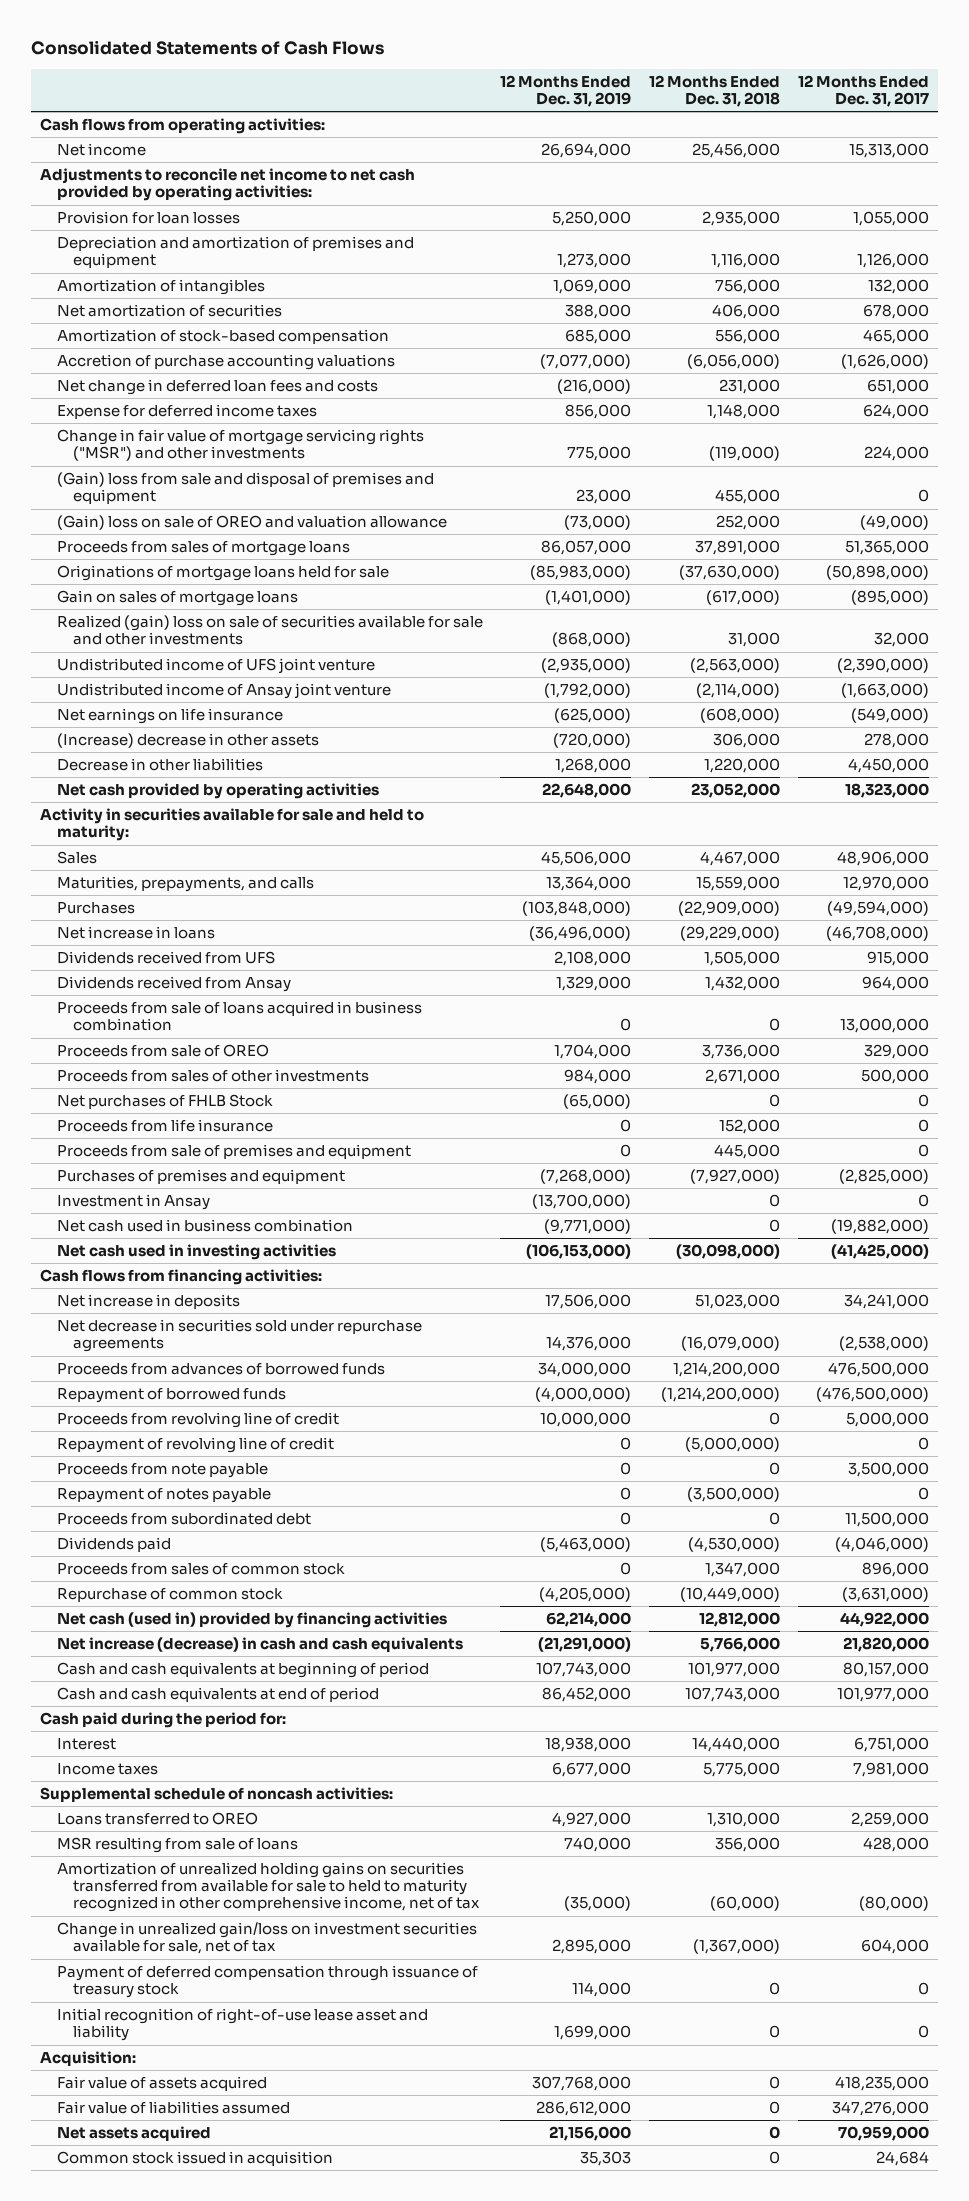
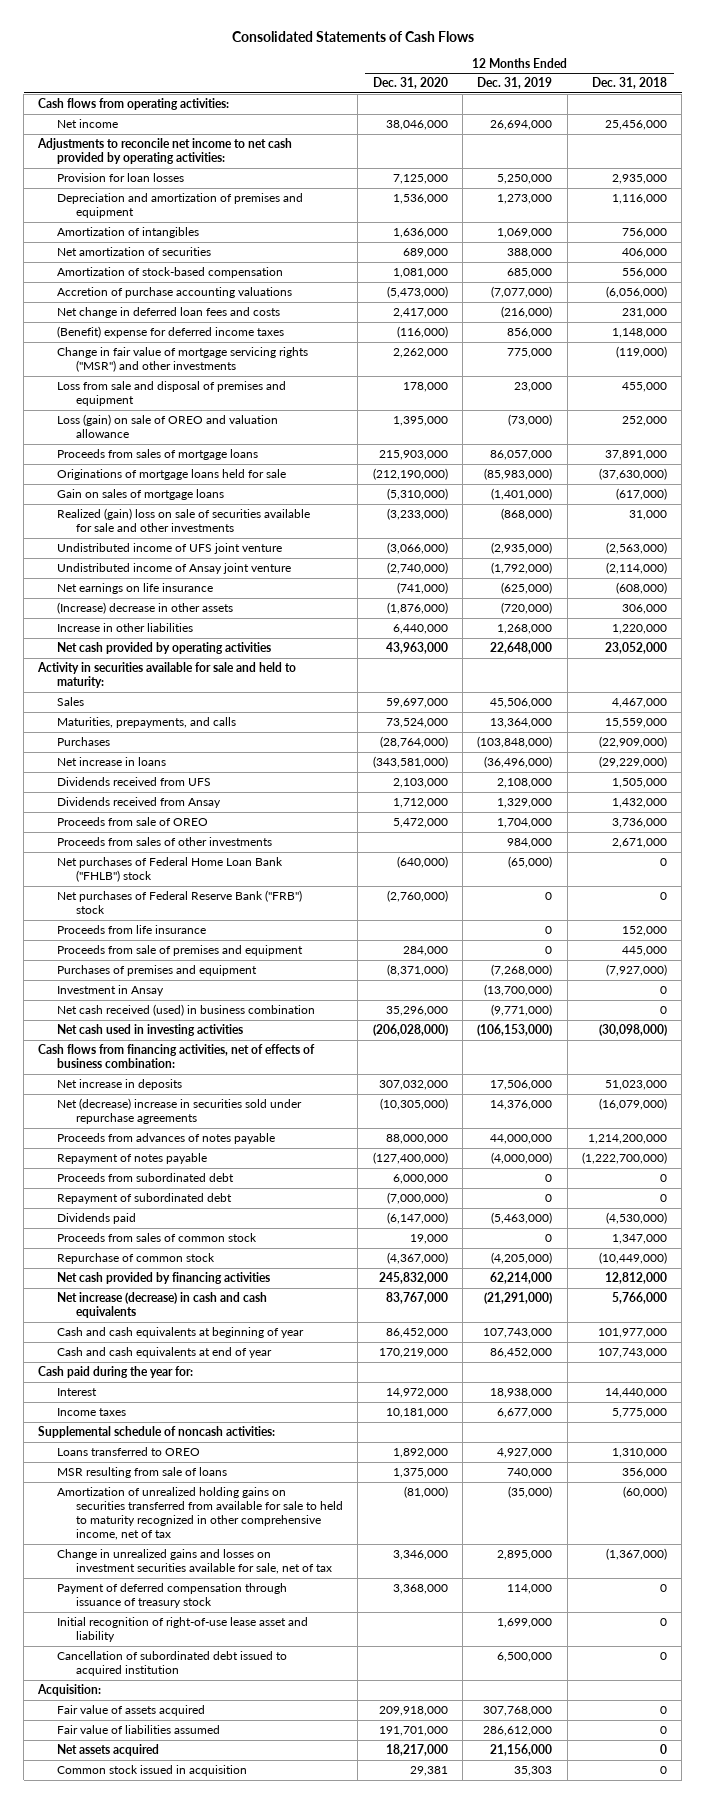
- | 12 Months Ended Dec. 31, 2019 | 12 Months Ended Dec. 31, 2018 | 12 Months Ended Dec. 31, 2017
+ | 12 Months Ended Dec. 31, 2020 | 12 Months Ended Dec. 31, 2019 | 12 Months Ended Dec. 31, 2018
- Expense for deferred income taxes | 856,000 | 1,148,000 | 624,000
+ (Benefit) expense for deferred income taxes | (116,000) | 856,000 | 1,148,000
- (Gain) loss from sale and disposal of premises and equipment | 23,000 | 455,000 | 0
- (Gain) loss on sale of OREO and valuation allowance | (73,000) | 252,000 | (49,000)
+ Loss from sale and disposal of premises and equipment | 178,000 | 23,000 | 455,000
+ Loss (gain) on sale of OREO and valuation allowance | 1,395,000 | (73,000) | 252,000
- Decrease in other liabilities | 1,268,000 | 1,220,000 | 4,450,000
+ Increase in other liabilities | 6,440,000 | 1,268,000 | 1,220,000
- Proceeds from sale of loans acquired in business combination | 0 | 0 | 13,000,000
- Net purchases of FHLB Stock | (65,000) | 0 | 0
+ Net purchases of Federal Home Loan Bank ("FHLB") stock | (640,000) | (65,000) | 0
+ Net purchases of Federal Reserve Bank ("FRB") stock | (2,760,000) | 0 | 0
- Net cash used in business combination | (9,771,000) | 0 | (19,882,000)
+ Net cash received (used) in business combination | 35,296,000 | (9,771,000) | 0
- Cash flows from financing activities:
+ Cash flows from financing activities, net of effects of business combination:
- Net decrease in securities sold under repurchase agreements | 14,376,000 | (16,079,000) | (2,538,000)
- Proceeds from advances of borrowed funds | 34,000,000 | 1,214,200,000 | 476,500,000
- Repayment of borrowed funds | (4,000,000) | (1,214,200,000) | (476,500,000)
- Proceeds from revolving line of credit | 10,000,000 | 0 | 5,000,000
- Repayment of revolving line of credit | 0 | (5,000,000) | 0
- Proceeds from note payable | 0 | 0 | 3,500,000
- Repayment of notes payable | 0 | (3,500,000) | 0
+ Net (decrease) increase in securities sold under repurchase agreements | (10,305,000) | 14,376,000 | (16,079,000)
+ Proceeds from advances of notes payable | 88,000,000 | 44,000,000 | 1,214,200,000
+ Repayment of notes payable | (127,400,000) | (4,000,000) | (1,222,700,000)
+ Repayment of subordinated debt | (7,000,000) | 0 | 0
- Net cash (used in) provided by financing activities | 62,214,000 | 12,812,000 | 44,922,000
+ Net cash provided by financing activities | 245,832,000 | 62,214,000 | 12,812,000
- Cash and cash equivalents at beginning of period | 107,743,000 | 101,977,000 | 80,157,000
- Cash and cash equivalents at end of period | 86,452,000 | 107,743,000 | 101,977,000
- Cash paid during the period for:
+ Cash and cash equivalents at beginning of year | 86,452,000 | 107,743,000 | 101,977,000
+ Cash and cash equivalents at end of year | 170,219,000 | 86,452,000 | 107,743,000
+ Cash paid during the year for:
- Change in unrealized gain/loss on investment securities available for sale, net of tax | 2,895,000 | (1,367,000) | 604,000
+ Change in unrealized gains and losses on investment securities available for sale, net of tax | 3,346,000 | 2,895,000 | (1,367,000)
+ Cancellation of subordinated debt issued to acquired institution | | 6,500,000 | 0

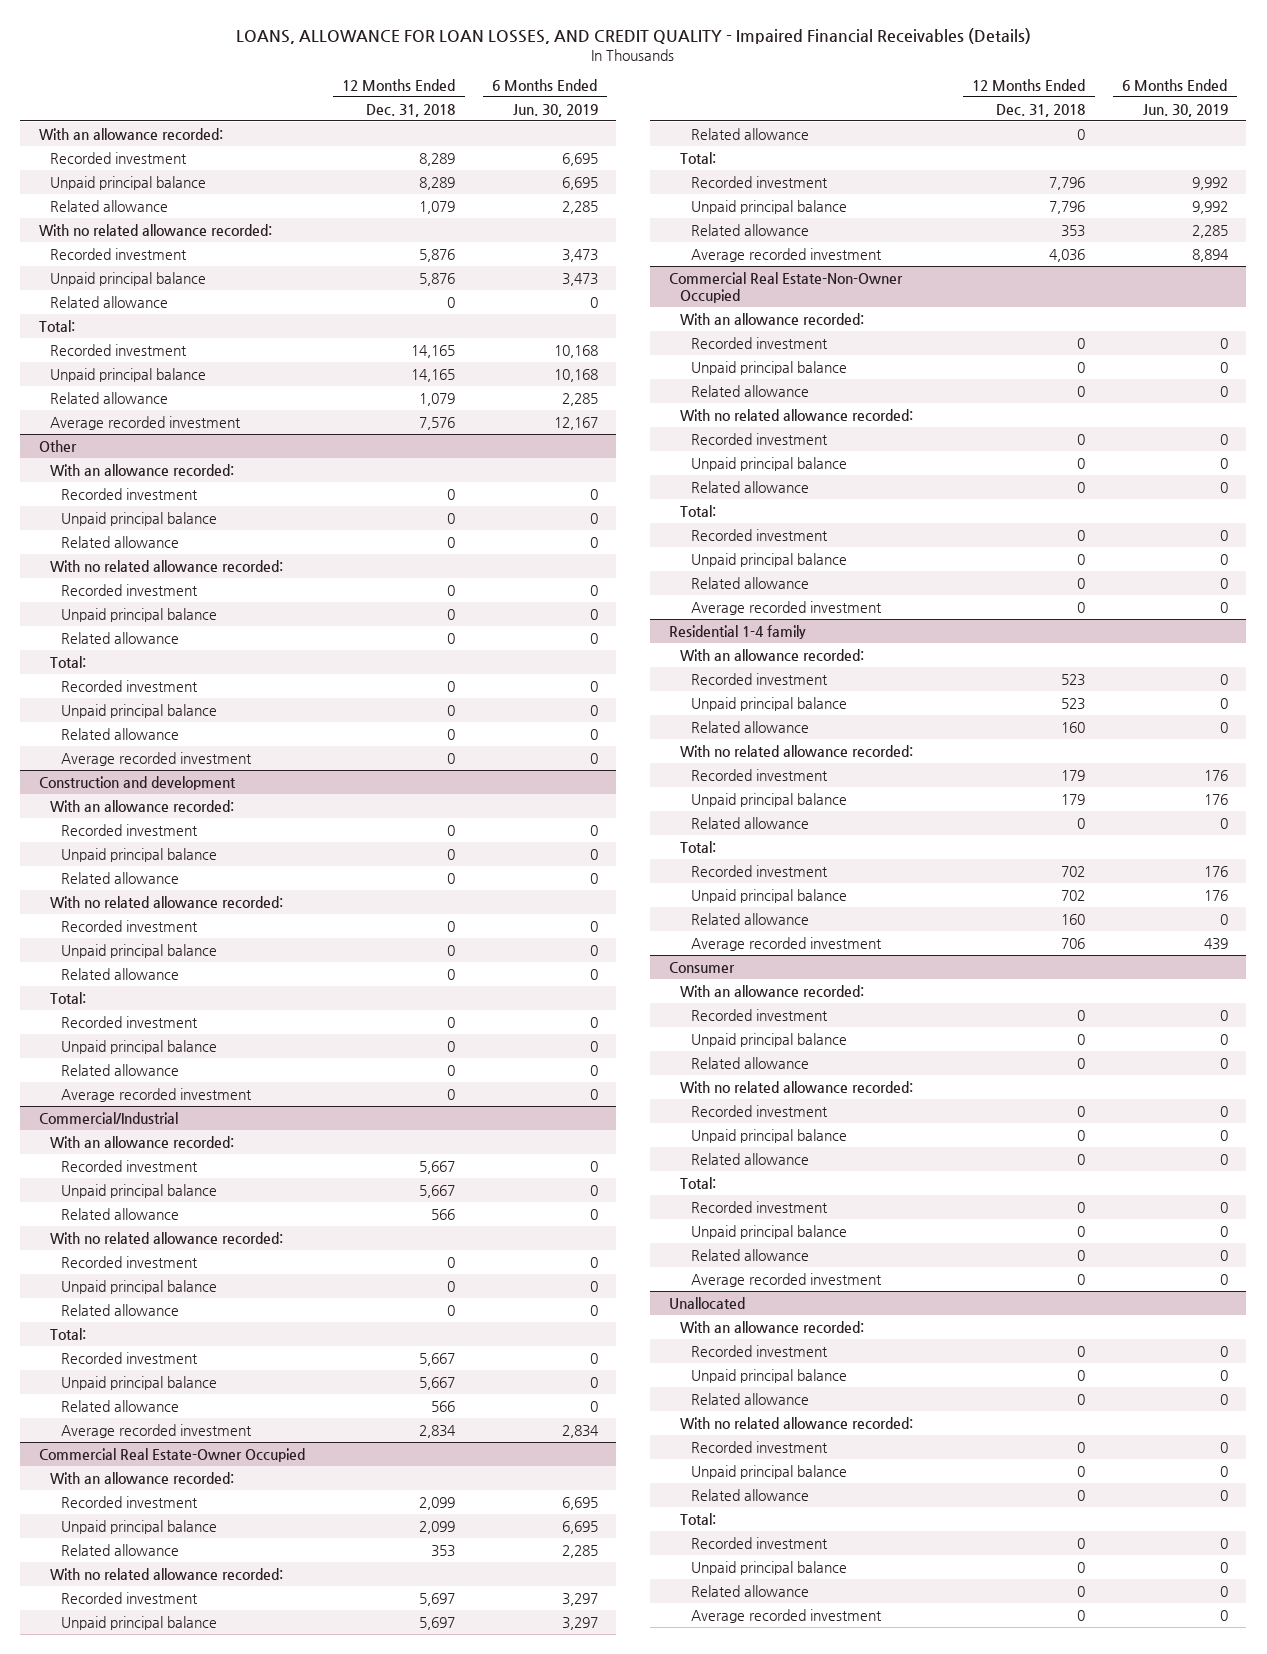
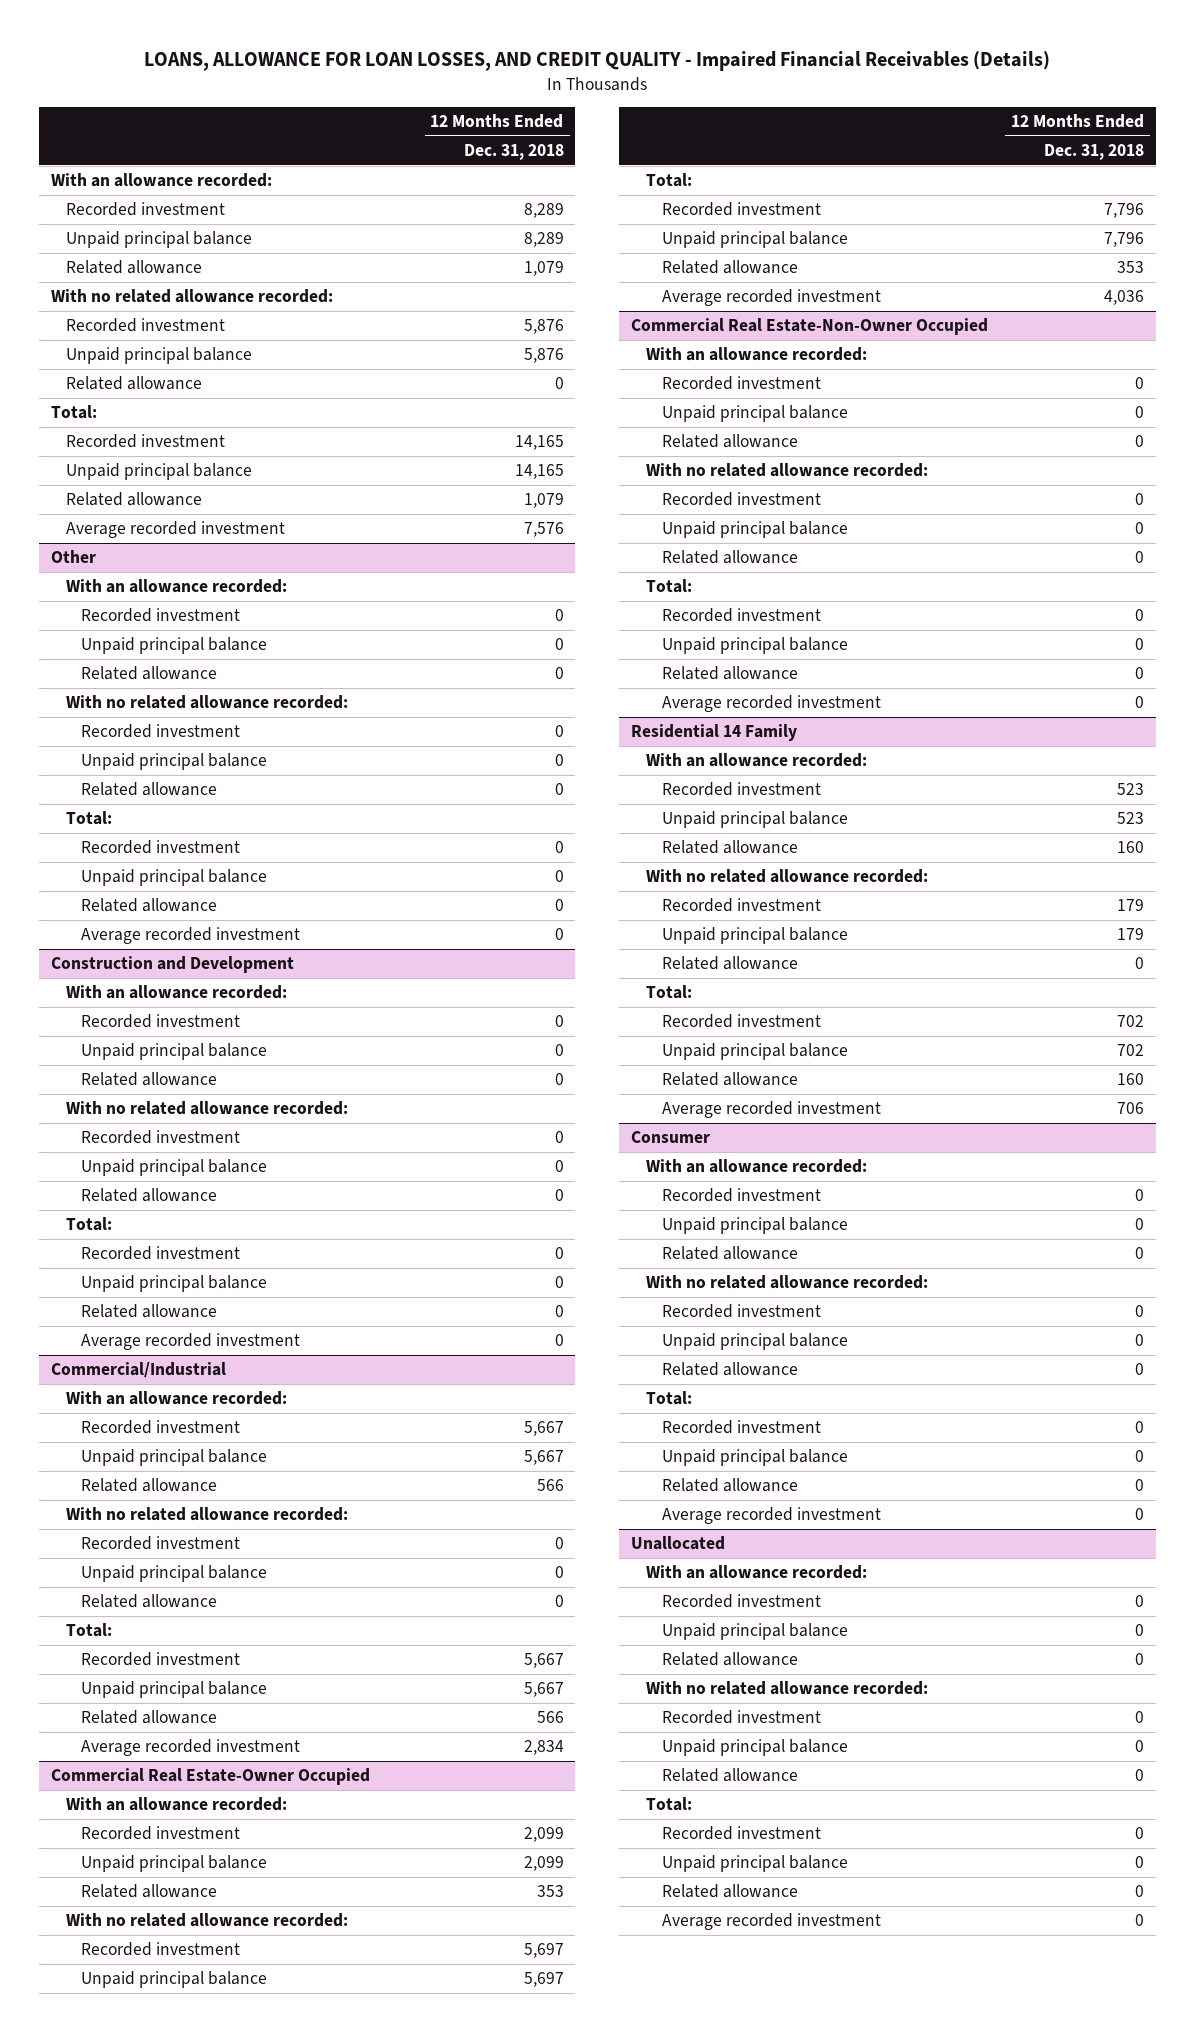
- | 12 Months Ended Dec. 31, 2018 | 6 Months Ended Jun. 30, 2019
+ | 12 Months Ended Dec. 31, 2018
- Construction and development
+ Construction and Development
@ Commercial Real Estate-Owner Occupied
- Related allowance | 0 |
- Residential 1-4 family
+ Residential 14 Family

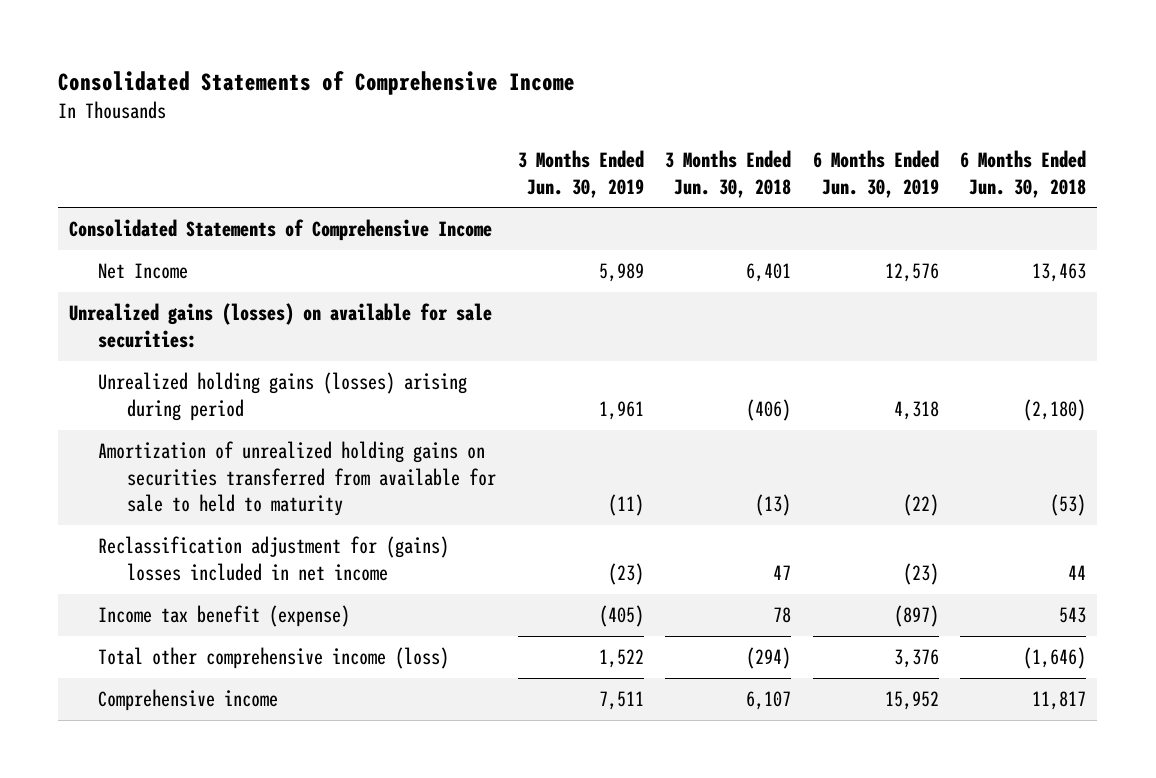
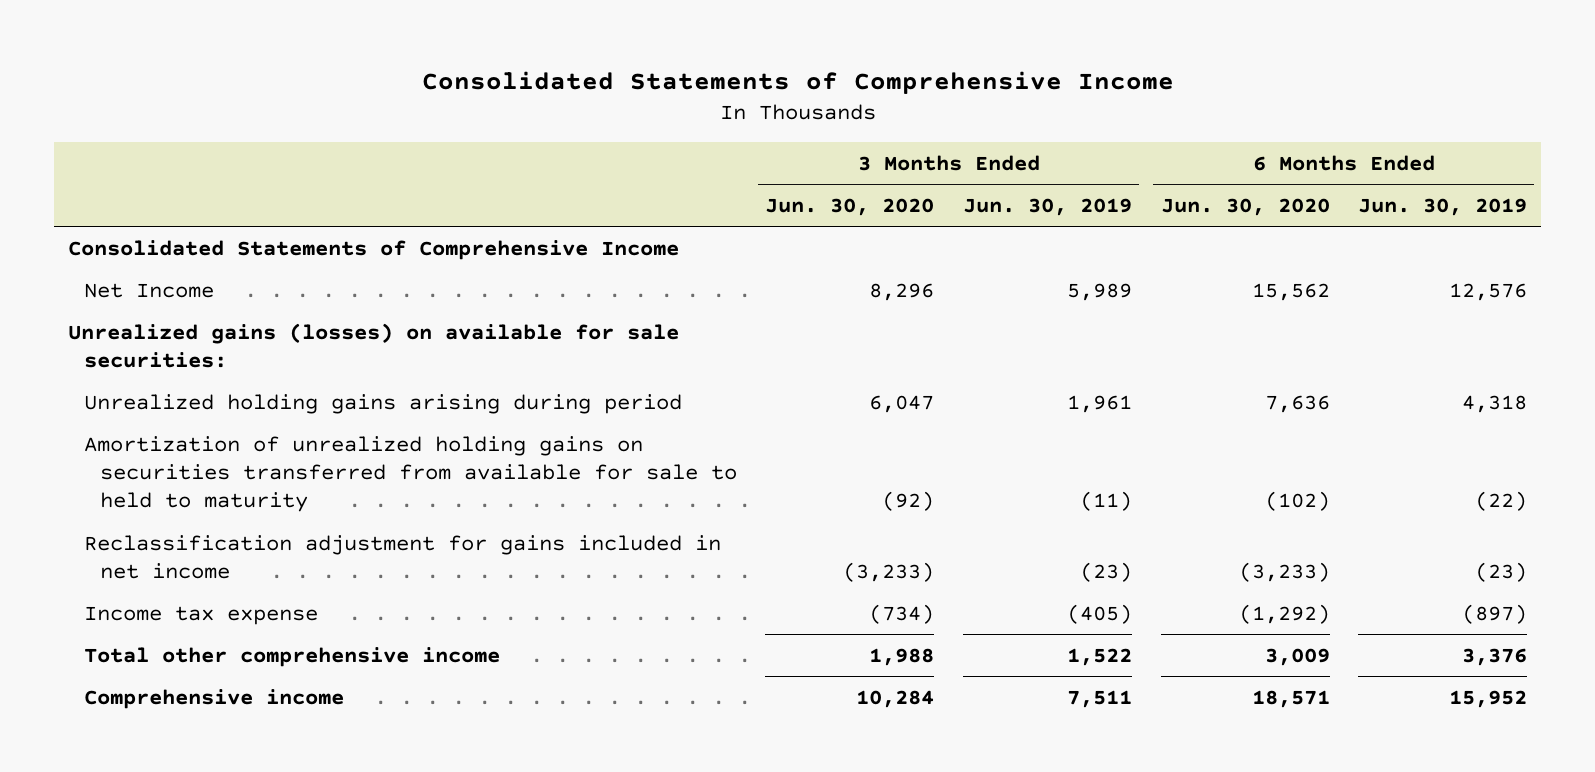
- | 3 Months Ended Jun. 30, 2019 | 3 Months Ended Jun. 30, 2018 | 6 Months Ended Jun. 30, 2019 | 6 Months Ended Jun. 30, 2018
+ | 3 Months Ended Jun. 30, 2020 | 3 Months Ended Jun. 30, 2019 | 6 Months Ended Jun. 30, 2020 | 6 Months Ended Jun. 30, 2019
- Unrealized holding gains (losses) arising during period | 1,961 | (406) | 4,318 | (2,180)
+ Unrealized holding gains arising during period | 6,047 | 1,961 | 7,636 | 4,318
- Reclassification adjustment for (gains) losses included in net income | (23) | 47 | (23) | 44
- Income tax benefit (expense) | (405) | 78 | (897) | 543
- Total other comprehensive income (loss) | 1,522 | (294) | 3,376 | (1,646)
+ Reclassification adjustment for gains included in net income | (3,233) | (23) | (3,233) | (23)
+ Income tax expense | (734) | (405) | (1,292) | (897)
+ Total other comprehensive income | 1,988 | 1,522 | 3,009 | 3,376

